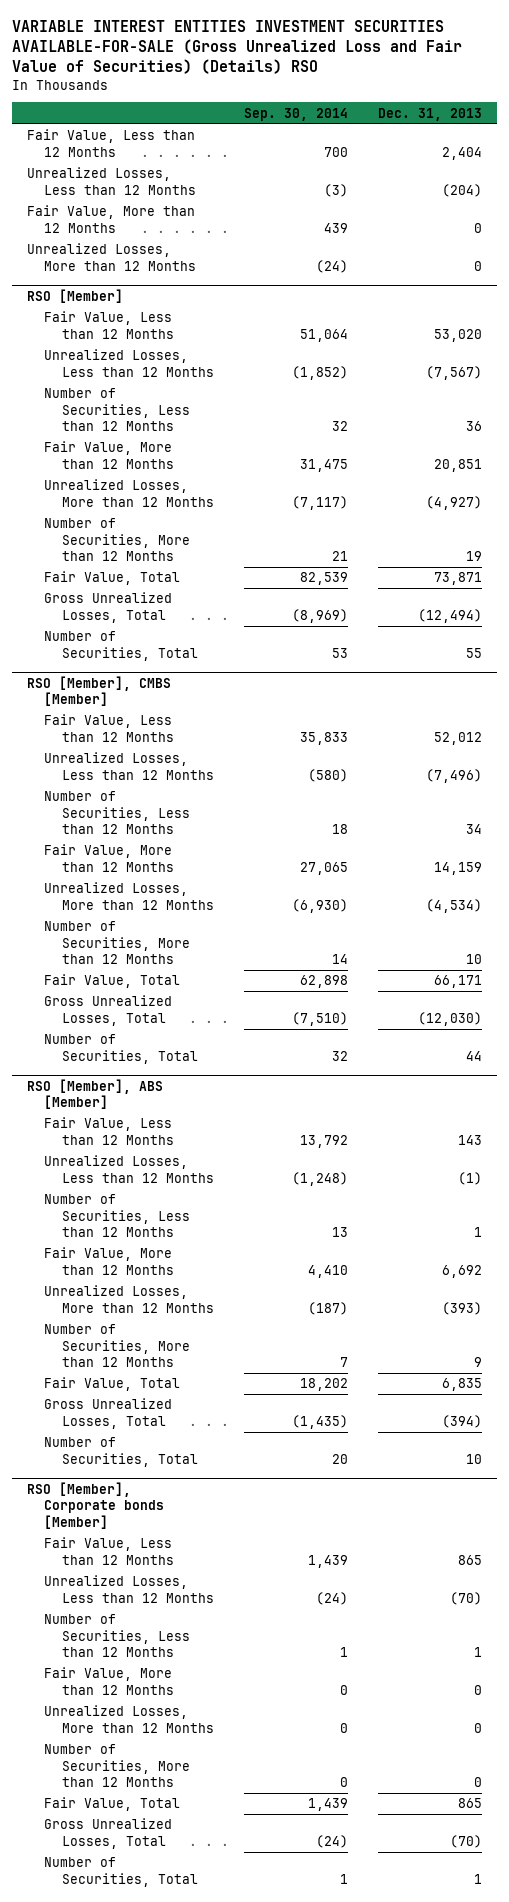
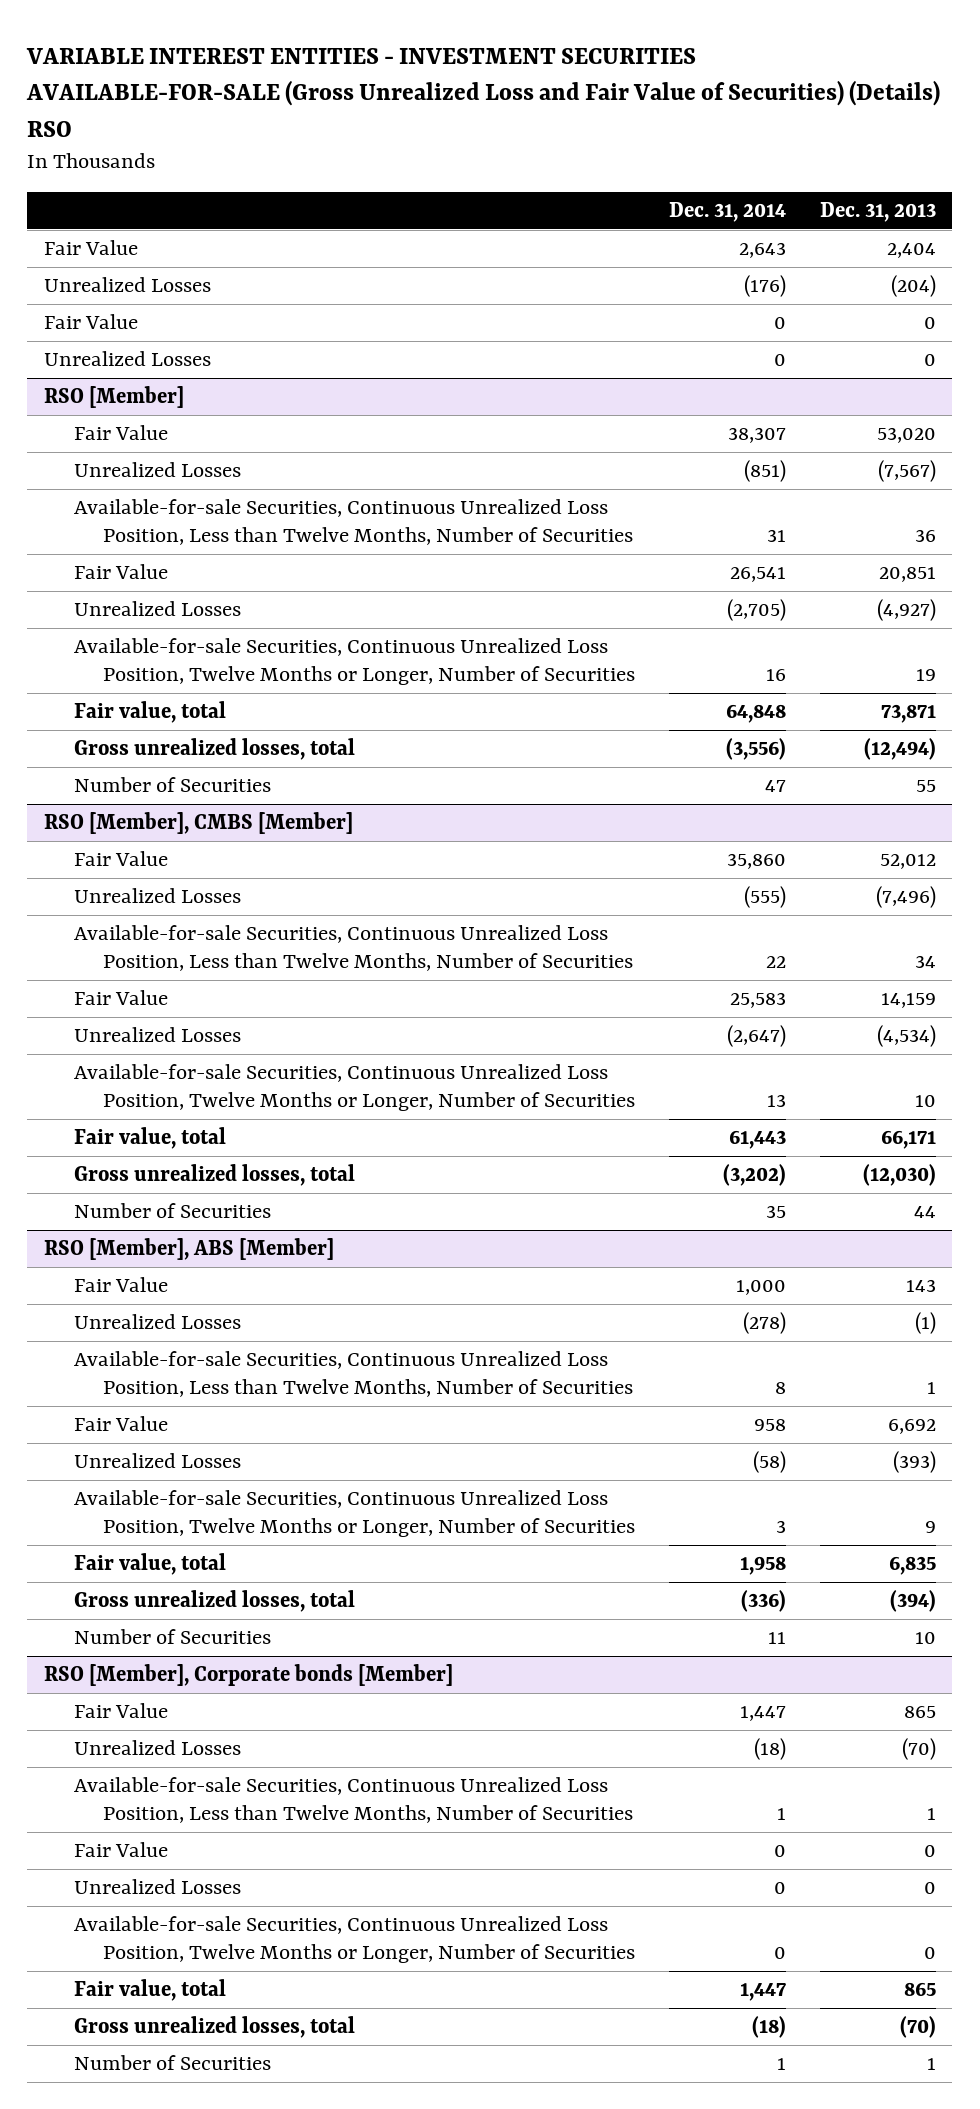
- VARIABLE INTEREST ENTITIES INVESTMENT SECURITIES AVAILABLE-FOR-SALE (Gross Unrealized Loss and Fair Value of Securities) (Details) RSO
+ VARIABLE INTEREST ENTITIES - INVESTMENT SECURITIES AVAILABLE-FOR-SALE (Gross Unrealized Loss and Fair Value of Securities) (Details) RSO
- | Sep. 30, 2014 | Dec. 31, 2013
+ | Dec. 31, 2014 | Dec. 31, 2013
- Fair Value, Less than 12 Months | 700 | 2,404
- Unrealized Losses, Less than 12 Months | (3) | (204)
- Fair Value, More than 12 Months | 439 | 0
- Unrealized Losses, More than 12 Months | (24) | 0
+ Fair Value | 2,643 | 2,404
+ Unrealized Losses | (176) | (204)
+ Fair Value | 0 | 0
+ Unrealized Losses | 0 | 0
@ RSO [Member]
- Fair Value, Less than 12 Months | 51,064 | 53,020
- Unrealized Losses, Less than 12 Months | (1,852) | (7,567)
- Number of Securities, Less than 12 Months | 32 | 36
- Fair Value, More than 12 Months | 31,475 | 20,851
- Unrealized Losses, More than 12 Months | (7,117) | (4,927)
- Number of Securities, More than 12 Months | 21 | 19
- Fair Value, Total | 82,539 | 73,871
- Gross Unrealized Losses, Total | (8,969) | (12,494)
- Number of Securities, Total | 53 | 55
+ Fair Value | 38,307 | 53,020
+ Unrealized Losses | (851) | (7,567)
+ Available-for-sale Securities, Continuous Unrealized Loss Position, Less than Twelve Months, Number of Securities | 31 | 36
+ Fair Value | 26,541 | 20,851
+ Unrealized Losses | (2,705) | (4,927)
+ Available-for-sale Securities, Continuous Unrealized Loss Position, Twelve Months or Longer, Number of Securities | 16 | 19
+ Fair value, total | 64,848 | 73,871
+ Gross unrealized losses, total | (3,556) | (12,494)
+ Number of Securities | 47 | 55
@ RSO [Member], CMBS [Member]
- Fair Value, Less than 12 Months | 35,833 | 52,012
- Unrealized Losses, Less than 12 Months | (580) | (7,496)
- Number of Securities, Less than 12 Months | 18 | 34
- Fair Value, More than 12 Months | 27,065 | 14,159
- Unrealized Losses, More than 12 Months | (6,930) | (4,534)
- Number of Securities, More than 12 Months | 14 | 10
- Fair Value, Total | 62,898 | 66,171
- Gross Unrealized Losses, Total | (7,510) | (12,030)
- Number of Securities, Total | 32 | 44
+ Fair Value | 35,860 | 52,012
+ Unrealized Losses | (555) | (7,496)
+ Available-for-sale Securities, Continuous Unrealized Loss Position, Less than Twelve Months, Number of Securities | 22 | 34
+ Fair Value | 25,583 | 14,159
+ Unrealized Losses | (2,647) | (4,534)
+ Available-for-sale Securities, Continuous Unrealized Loss Position, Twelve Months or Longer, Number of Securities | 13 | 10
+ Fair value, total | 61,443 | 66,171
+ Gross unrealized losses, total | (3,202) | (12,030)
+ Number of Securities | 35 | 44
@ RSO [Member], ABS [Member]
- Fair Value, Less than 12 Months | 13,792 | 143
- Unrealized Losses, Less than 12 Months | (1,248) | (1)
- Number of Securities, Less than 12 Months | 13 | 1
- Fair Value, More than 12 Months | 4,410 | 6,692
- Unrealized Losses, More than 12 Months | (187) | (393)
- Number of Securities, More than 12 Months | 7 | 9
- Fair Value, Total | 18,202 | 6,835
- Gross Unrealized Losses, Total | (1,435) | (394)
- Number of Securities, Total | 20 | 10
+ Fair Value | 1,000 | 143
+ Unrealized Losses | (278) | (1)
+ Available-for-sale Securities, Continuous Unrealized Loss Position, Less than Twelve Months, Number of Securities | 8 | 1
+ Fair Value | 958 | 6,692
+ Unrealized Losses | (58) | (393)
+ Available-for-sale Securities, Continuous Unrealized Loss Position, Twelve Months or Longer, Number of Securities | 3 | 9
+ Fair value, total | 1,958 | 6,835
+ Gross unrealized losses, total | (336) | (394)
+ Number of Securities | 11 | 10
@ RSO [Member], Corporate bonds [Member]
- Fair Value, Less than 12 Months | 1,439 | 865
- Unrealized Losses, Less than 12 Months | (24) | (70)
- Number of Securities, Less than 12 Months | 1 | 1
- Fair Value, More than 12 Months | 0 | 0
- Unrealized Losses, More than 12 Months | 0 | 0
- Number of Securities, More than 12 Months | 0 | 0
- Fair Value, Total | 1,439 | 865
- Gross Unrealized Losses, Total | (24) | (70)
- Number of Securities, Total | 1 | 1
+ Fair Value | 1,447 | 865
+ Unrealized Losses | (18) | (70)
+ Available-for-sale Securities, Continuous Unrealized Loss Position, Less than Twelve Months, Number of Securities | 1 | 1
+ Fair Value | 0 | 0
+ Unrealized Losses | 0 | 0
+ Available-for-sale Securities, Continuous Unrealized Loss Position, Twelve Months or Longer, Number of Securities | 0 | 0
+ Fair value, total | 1,447 | 865
+ Gross unrealized losses, total | (18) | (70)
+ Number of Securities | 1 | 1

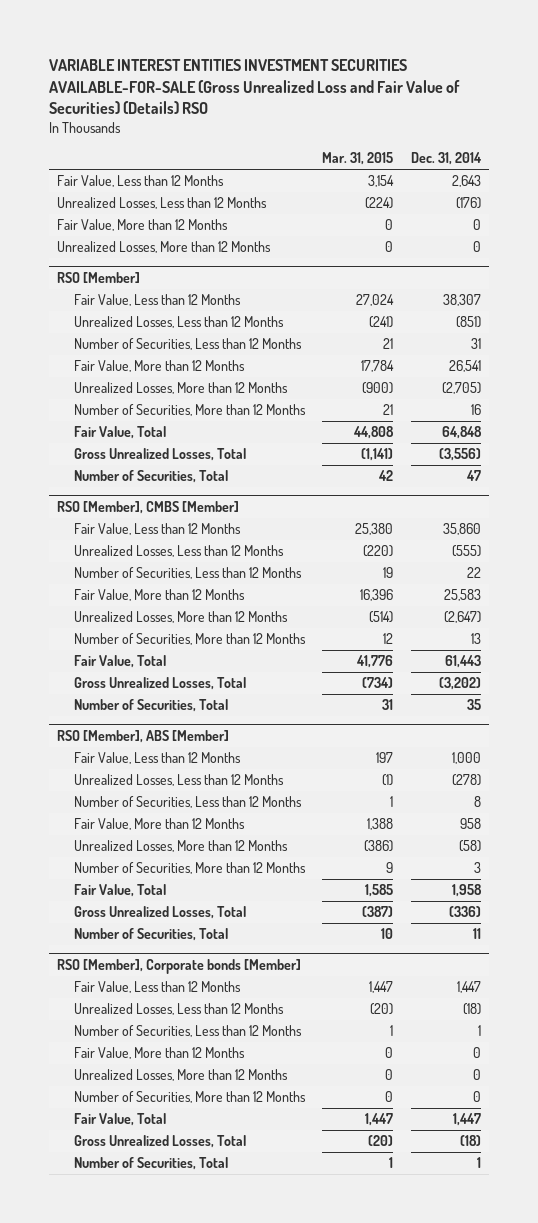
- VARIABLE INTEREST ENTITIES - INVESTMENT SECURITIES AVAILABLE-FOR-SALE (Gross Unrealized Loss and Fair Value of Securities) (Details) RSO
+ VARIABLE INTEREST ENTITIES INVESTMENT SECURITIES AVAILABLE-FOR-SALE (Gross Unrealized Loss and Fair Value of Securities) (Details) RSO
- | Dec. 31, 2014 | Dec. 31, 2013
+ | Mar. 31, 2015 | Dec. 31, 2014
- Fair Value | 2,643 | 2,404
- Unrealized Losses | (176) | (204)
- Fair Value | 0 | 0
- Unrealized Losses | 0 | 0
+ Fair Value, Less than 12 Months | 3,154 | 2,643
+ Unrealized Losses, Less than 12 Months | (224) | (176)
+ Fair Value, More than 12 Months | 0 | 0
+ Unrealized Losses, More than 12 Months | 0 | 0
@ RSO [Member]
- Fair Value | 38,307 | 53,020
- Unrealized Losses | (851) | (7,567)
- Available-for-sale Securities, Continuous Unrealized Loss Position, Less than Twelve Months, Number of Securities | 31 | 36
- Fair Value | 26,541 | 20,851
- Unrealized Losses | (2,705) | (4,927)
- Available-for-sale Securities, Continuous Unrealized Loss Position, Twelve Months or Longer, Number of Securities | 16 | 19
- Fair value, total | 64,848 | 73,871
- Gross unrealized losses, total | (3,556) | (12,494)
- Number of Securities | 47 | 55
+ Fair Value, Less than 12 Months | 27,024 | 38,307
+ Unrealized Losses, Less than 12 Months | (241) | (851)
+ Number of Securities, Less than 12 Months | 21 | 31
+ Fair Value, More than 12 Months | 17,784 | 26,541
+ Unrealized Losses, More than 12 Months | (900) | (2,705)
+ Number of Securities, More than 12 Months | 21 | 16
+ Fair Value, Total | 44,808 | 64,848
+ Gross Unrealized Losses, Total | (1,141) | (3,556)
+ Number of Securities, Total | 42 | 47
@ RSO [Member], CMBS [Member]
- Fair Value | 35,860 | 52,012
- Unrealized Losses | (555) | (7,496)
- Available-for-sale Securities, Continuous Unrealized Loss Position, Less than Twelve Months, Number of Securities | 22 | 34
- Fair Value | 25,583 | 14,159
- Unrealized Losses | (2,647) | (4,534)
- Available-for-sale Securities, Continuous Unrealized Loss Position, Twelve Months or Longer, Number of Securities | 13 | 10
- Fair value, total | 61,443 | 66,171
- Gross unrealized losses, total | (3,202) | (12,030)
- Number of Securities | 35 | 44
+ Fair Value, Less than 12 Months | 25,380 | 35,860
+ Unrealized Losses, Less than 12 Months | (220) | (555)
+ Number of Securities, Less than 12 Months | 19 | 22
+ Fair Value, More than 12 Months | 16,396 | 25,583
+ Unrealized Losses, More than 12 Months | (514) | (2,647)
+ Number of Securities, More than 12 Months | 12 | 13
+ Fair Value, Total | 41,776 | 61,443
+ Gross Unrealized Losses, Total | (734) | (3,202)
+ Number of Securities, Total | 31 | 35
@ RSO [Member], ABS [Member]
- Fair Value | 1,000 | 143
- Unrealized Losses | (278) | (1)
- Available-for-sale Securities, Continuous Unrealized Loss Position, Less than Twelve Months, Number of Securities | 8 | 1
- Fair Value | 958 | 6,692
- Unrealized Losses | (58) | (393)
- Available-for-sale Securities, Continuous Unrealized Loss Position, Twelve Months or Longer, Number of Securities | 3 | 9
- Fair value, total | 1,958 | 6,835
- Gross unrealized losses, total | (336) | (394)
- Number of Securities | 11 | 10
+ Fair Value, Less than 12 Months | 197 | 1,000
+ Unrealized Losses, Less than 12 Months | (1) | (278)
+ Number of Securities, Less than 12 Months | 1 | 8
+ Fair Value, More than 12 Months | 1,388 | 958
+ Unrealized Losses, More than 12 Months | (386) | (58)
+ Number of Securities, More than 12 Months | 9 | 3
+ Fair Value, Total | 1,585 | 1,958
+ Gross Unrealized Losses, Total | (387) | (336)
+ Number of Securities, Total | 10 | 11
@ RSO [Member], Corporate bonds [Member]
- Fair Value | 1,447 | 865
- Unrealized Losses | (18) | (70)
- Available-for-sale Securities, Continuous Unrealized Loss Position, Less than Twelve Months, Number of Securities | 1 | 1
- Fair Value | 0 | 0
- Unrealized Losses | 0 | 0
- Available-for-sale Securities, Continuous Unrealized Loss Position, Twelve Months or Longer, Number of Securities | 0 | 0
- Fair value, total | 1,447 | 865
- Gross unrealized losses, total | (18) | (70)
- Number of Securities | 1 | 1
+ Fair Value, Less than 12 Months | 1,447 | 1,447
+ Unrealized Losses, Less than 12 Months | (20) | (18)
+ Number of Securities, Less than 12 Months | 1 | 1
+ Fair Value, More than 12 Months | 0 | 0
+ Unrealized Losses, More than 12 Months | 0 | 0
+ Number of Securities, More than 12 Months | 0 | 0
+ Fair Value, Total | 1,447 | 1,447
+ Gross Unrealized Losses, Total | (20) | (18)
+ Number of Securities, Total | 1 | 1

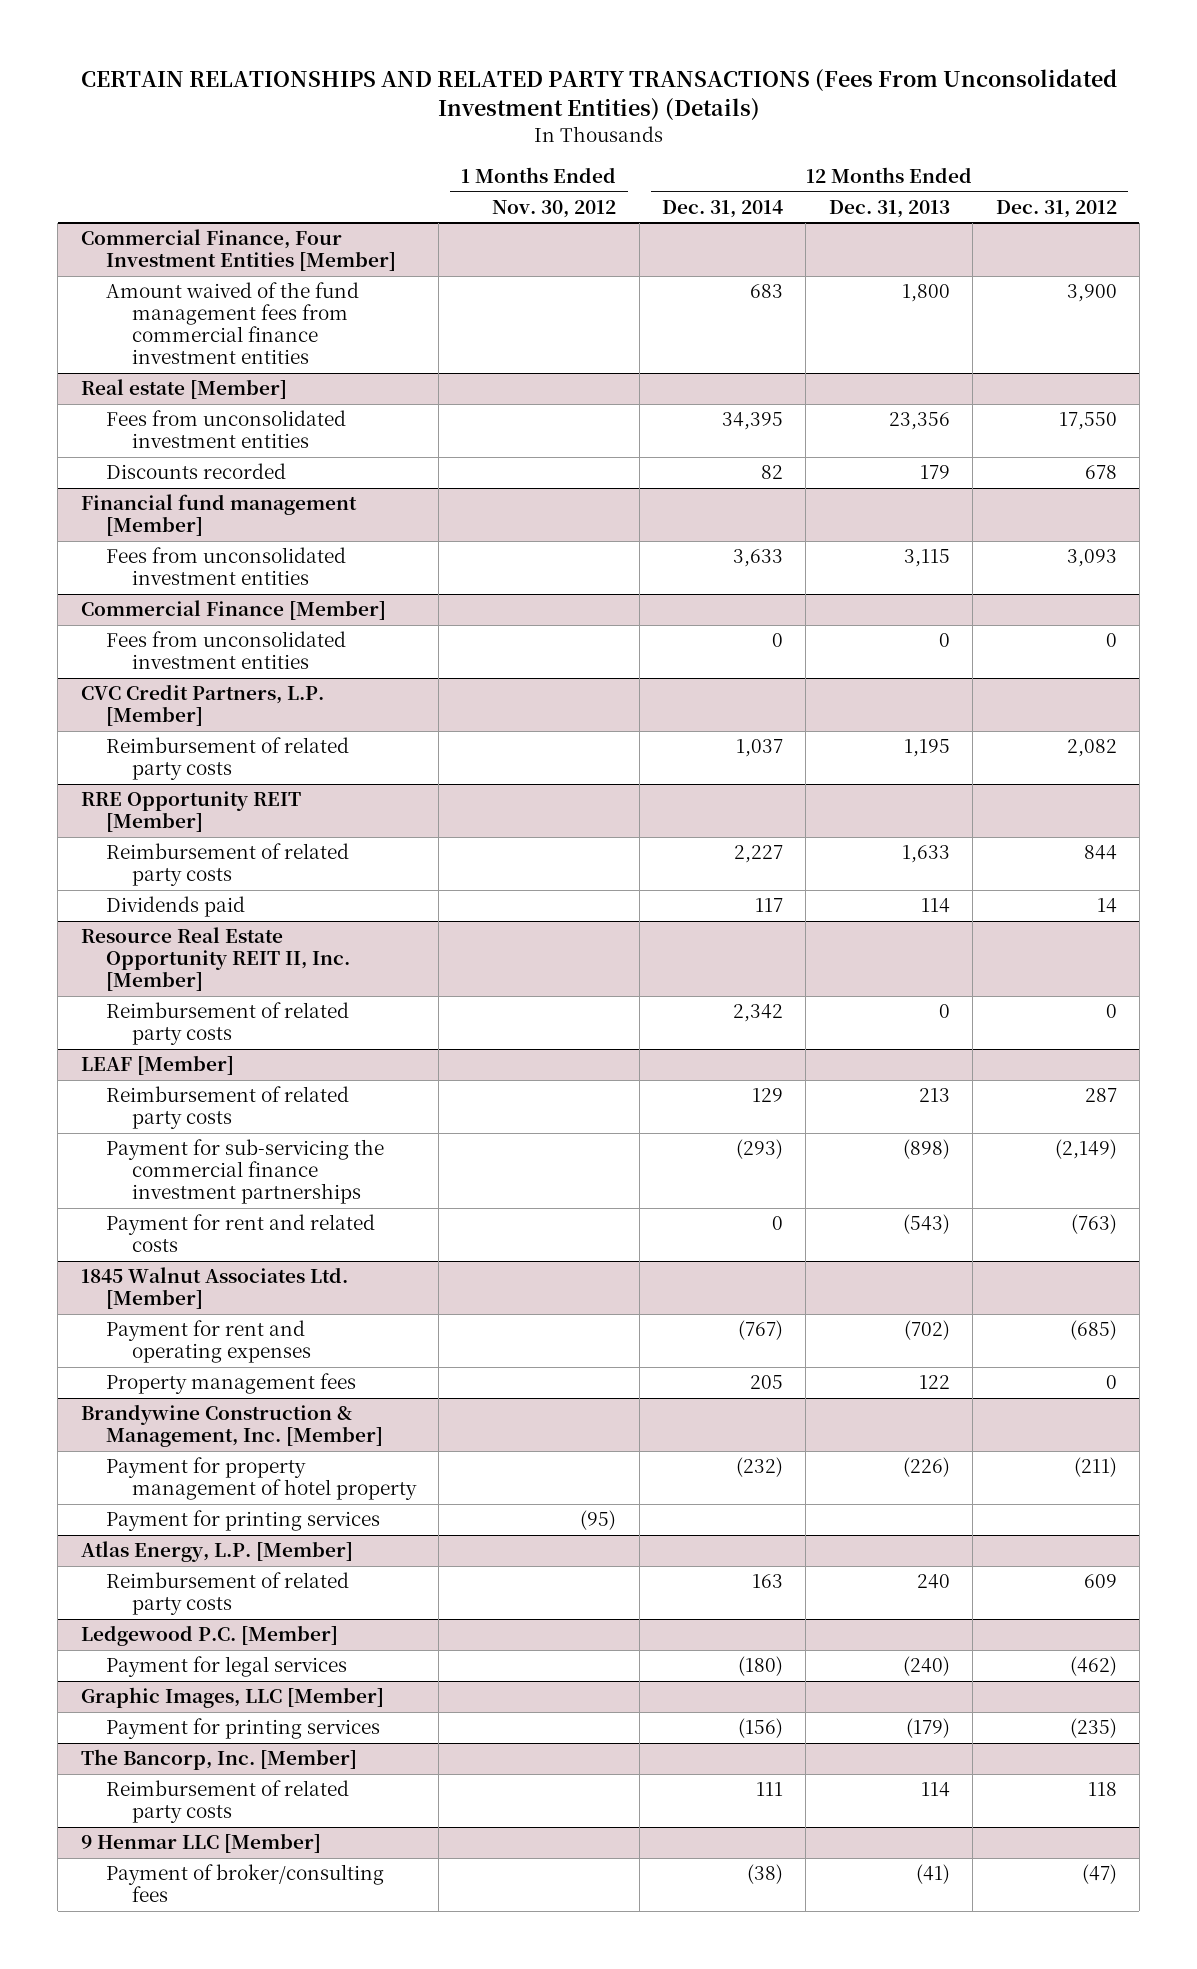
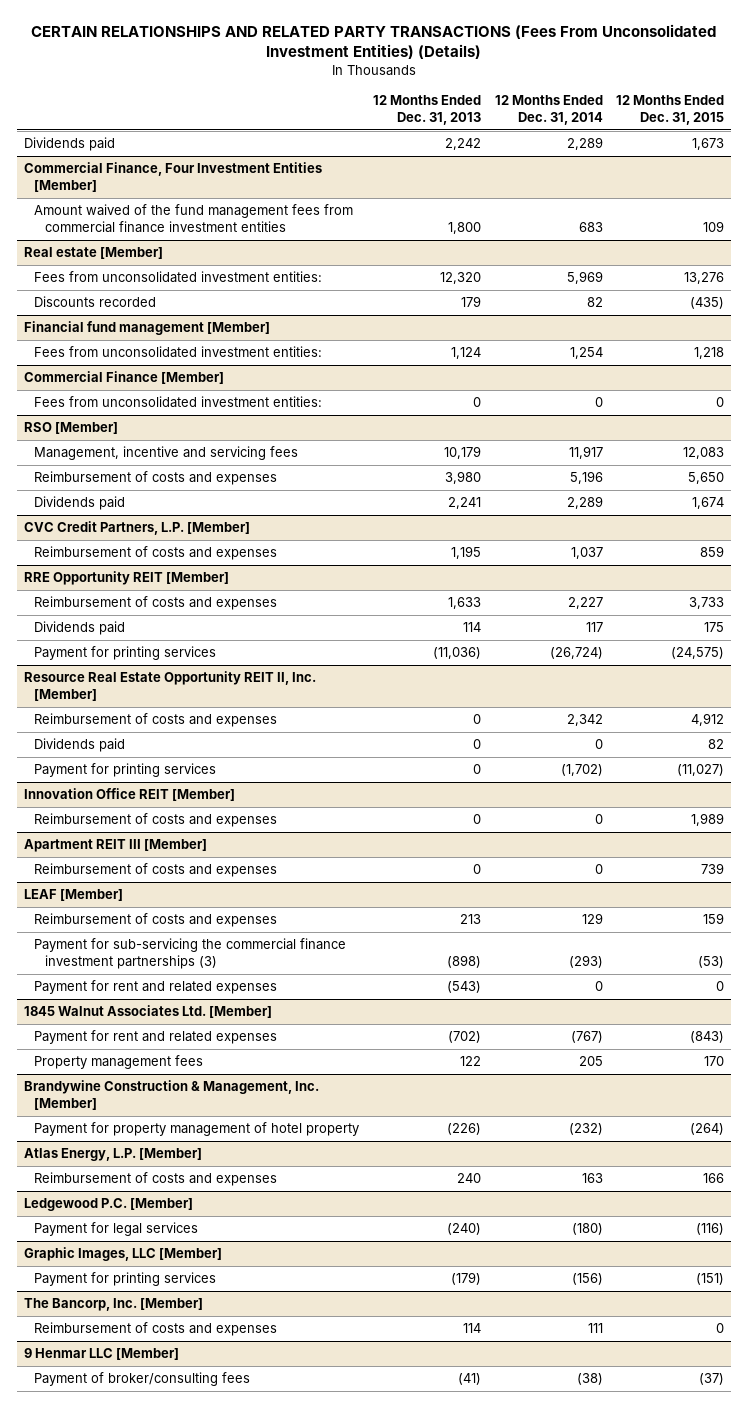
- | 1 Months Ended Nov. 30, 2012 | 12 Months Ended Dec. 31, 2014 | 12 Months Ended Dec. 31, 2013 | 12 Months Ended Dec. 31, 2012
+ | 12 Months Ended Dec. 31, 2013 | 12 Months Ended Dec. 31, 2014 | 12 Months Ended Dec. 31, 2015
+ Dividends paid | 2,242 | 2,289 | 1,673
@ Real estate [Member]
- Fees from unconsolidated investment entities | | 34,395 | 23,356 | 17,550
+ Fees from unconsolidated investment entities: | 12,320 | 5,969 | 13,276
@ Financial fund management [Member]
- Fees from unconsolidated investment entities | | 3,633 | 3,115 | 3,093
+ Fees from unconsolidated investment entities: | 1,124 | 1,254 | 1,218
@ Commercial Finance [Member]
- Fees from unconsolidated investment entities | | 0 | 0 | 0
+ Fees from unconsolidated investment entities: | 0 | 0 | 0
+ RSO [Member]
+ Management, incentive and servicing fees | 10,179 | 11,917 | 12,083
+ Reimbursement of costs and expenses | 3,980 | 5,196 | 5,650
+ Dividends paid | 2,241 | 2,289 | 1,674
@ CVC Credit Partners, L.P. [Member]
- Reimbursement of related party costs | | 1,037 | 1,195 | 2,082
+ Reimbursement of costs and expenses | 1,195 | 1,037 | 859
@ RRE Opportunity REIT [Member]
- Reimbursement of related party costs | | 2,227 | 1,633 | 844
+ Reimbursement of costs and expenses | 1,633 | 2,227 | 3,733
+ Payment for printing services | (11,036) | (26,724) | (24,575)
@ Resource Real Estate Opportunity REIT II, Inc. [Member]
- Reimbursement of related party costs | | 2,342 | 0 | 0
+ Reimbursement of costs and expenses | 0 | 2,342 | 4,912
+ Dividends paid | 0 | 0 | 82
+ Payment for printing services | 0 | (1,702) | (11,027)
+ Innovation Office REIT [Member]
+ Reimbursement of costs and expenses | 0 | 0 | 1,989
+ Apartment REIT III [Member]
+ Reimbursement of costs and expenses | 0 | 0 | 739
@ LEAF [Member]
- Reimbursement of related party costs | | 129 | 213 | 287
- Payment for sub-servicing the commercial finance investment partnerships | | (293) | (898) | (2,149)
- Payment for rent and related costs | | 0 | (543) | (763)
+ Reimbursement of costs and expenses | 213 | 129 | 159
+ Payment for sub-servicing the commercial finance investment partnerships (3) | (898) | (293) | (53)
+ Payment for rent and related expenses | (543) | 0 | 0
@ 1845 Walnut Associates Ltd. [Member]
- Payment for rent and operating expenses | | (767) | (702) | (685)
+ Payment for rent and related expenses | (702) | (767) | (843)
@ Brandywine Construction & Management, Inc. [Member]
- Payment for printing services | (95) | | |
@ Atlas Energy, L.P. [Member]
- Reimbursement of related party costs | | 163 | 240 | 609
+ Reimbursement of costs and expenses | 240 | 163 | 166
@ The Bancorp, Inc. [Member]
- Reimbursement of related party costs | | 111 | 114 | 118
+ Reimbursement of costs and expenses | 114 | 111 | 0

